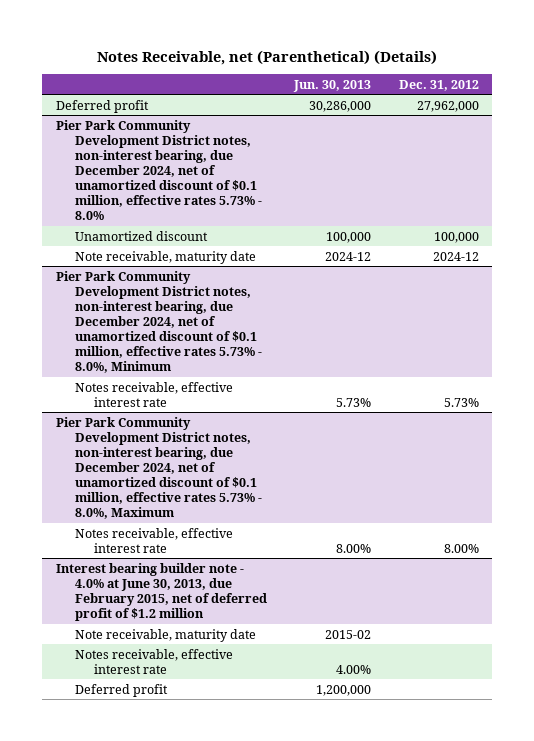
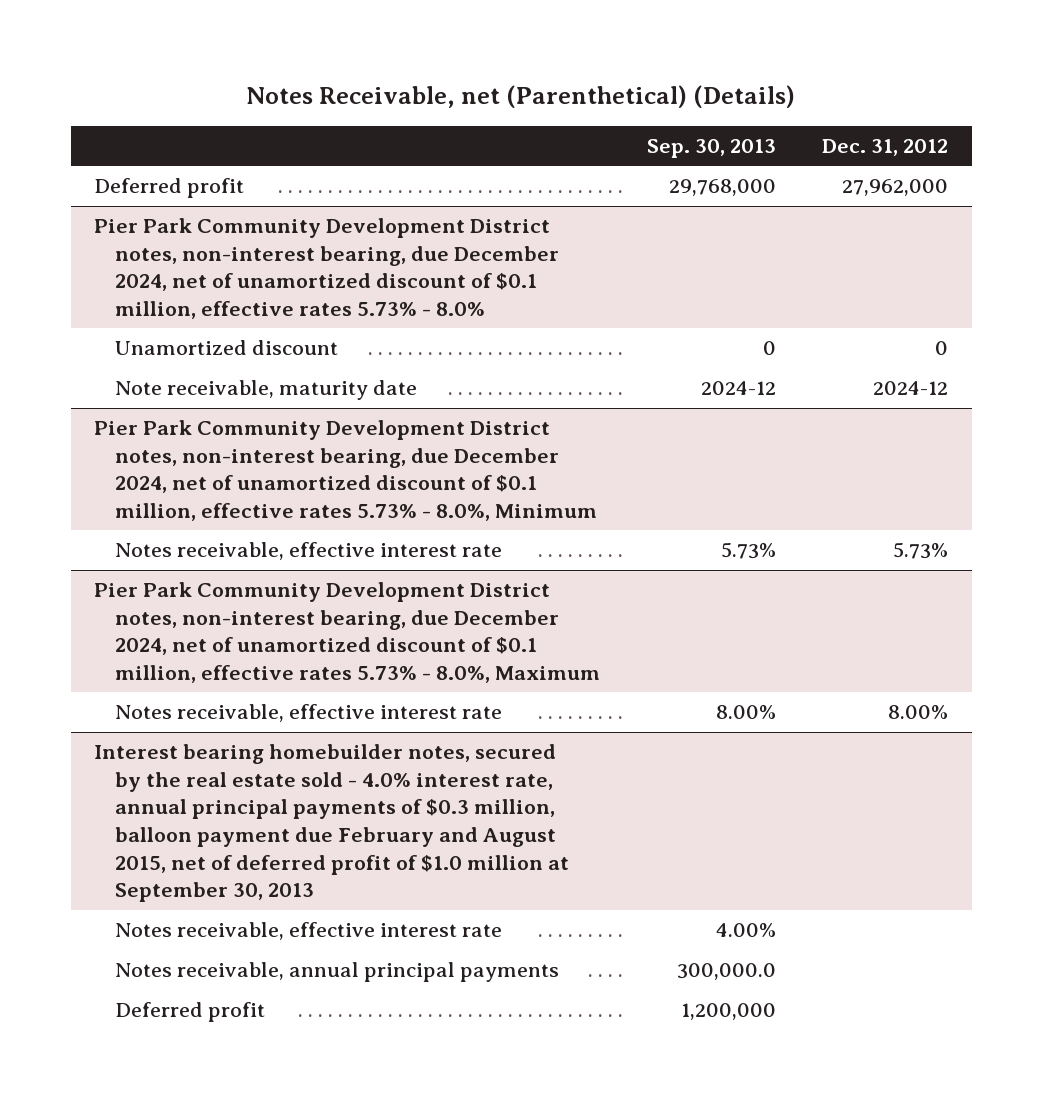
- | Jun. 30, 2013 | Dec. 31, 2012
+ | Sep. 30, 2013 | Dec. 31, 2012
@ Pier Park Community Development District notes, non-interest bearing, due December 2024, net of unamortized discount of $0.1 million, effective rates 5.73% - 8.0%
- Unamortized discount | 100,000 | 100,000
+ Unamortized discount | 0 | 0
- Interest bearing builder note - 4.0% at June 30, 2013, due February 2015, net of deferred profit of $1.2 million
- Note receivable, maturity date | 2015-02 |
+ Interest bearing homebuilder notes, secured by the real estate sold - 4.0% interest rate, annual principal payments of $0.3 million, balloon payment due February and August 2015, net of deferred profit of $1.0 million at September 30, 2013
+ Notes receivable, annual principal payments | 300,000.0 |

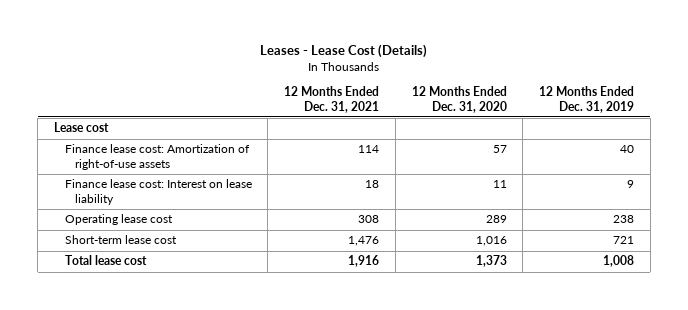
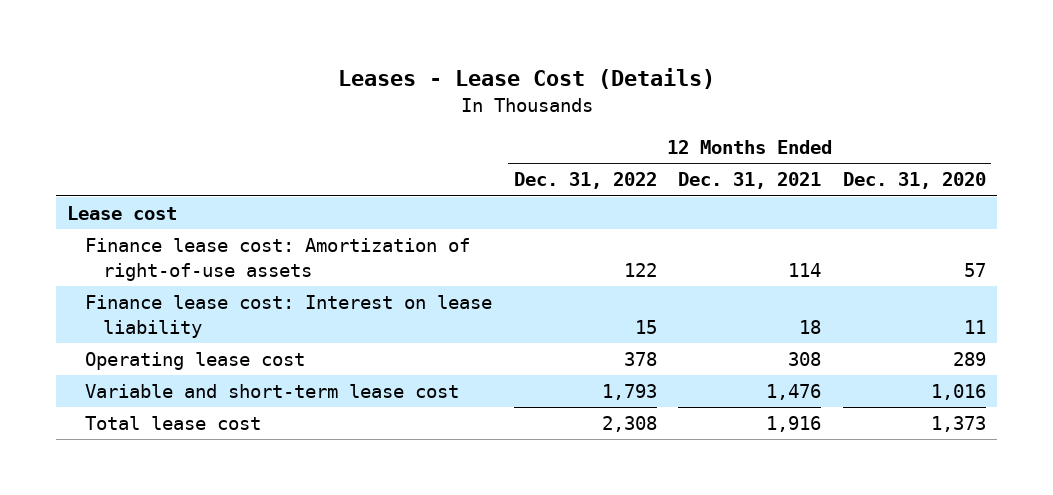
- | 12 Months Ended Dec. 31, 2021 | 12 Months Ended Dec. 31, 2020 | 12 Months Ended Dec. 31, 2019
+ | 12 Months Ended Dec. 31, 2022 | 12 Months Ended Dec. 31, 2021 | 12 Months Ended Dec. 31, 2020
- Short-term lease cost | 1,476 | 1,016 | 721
+ Variable and short-term lease cost | 1,793 | 1,476 | 1,016

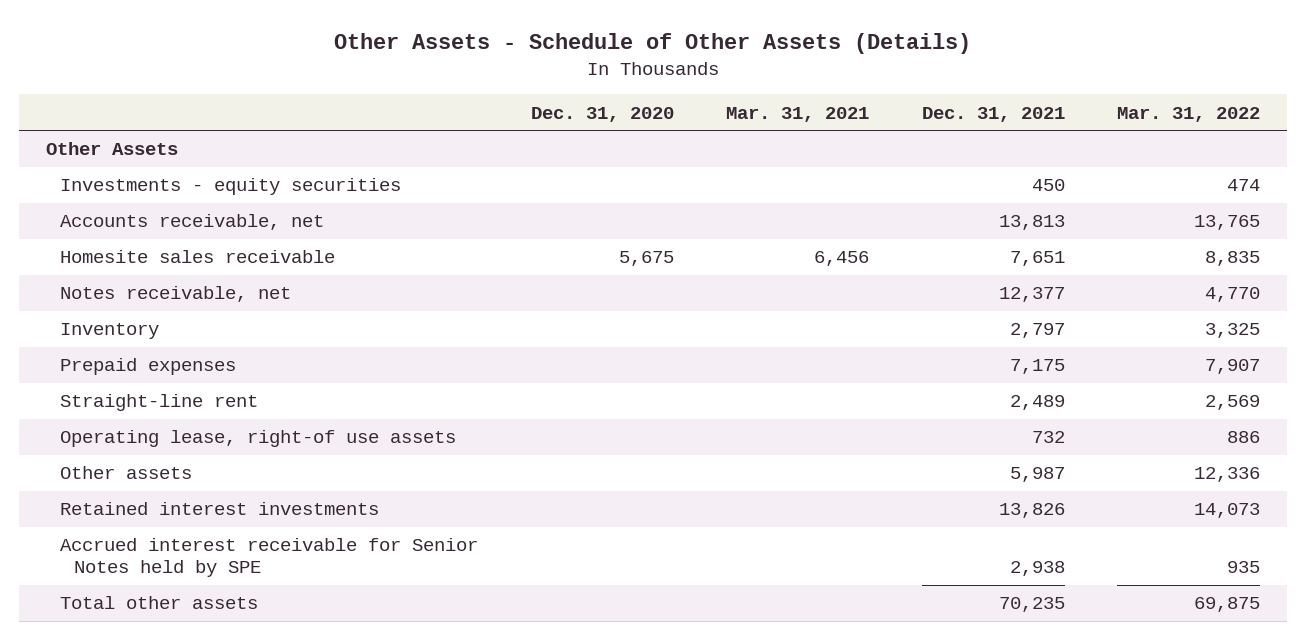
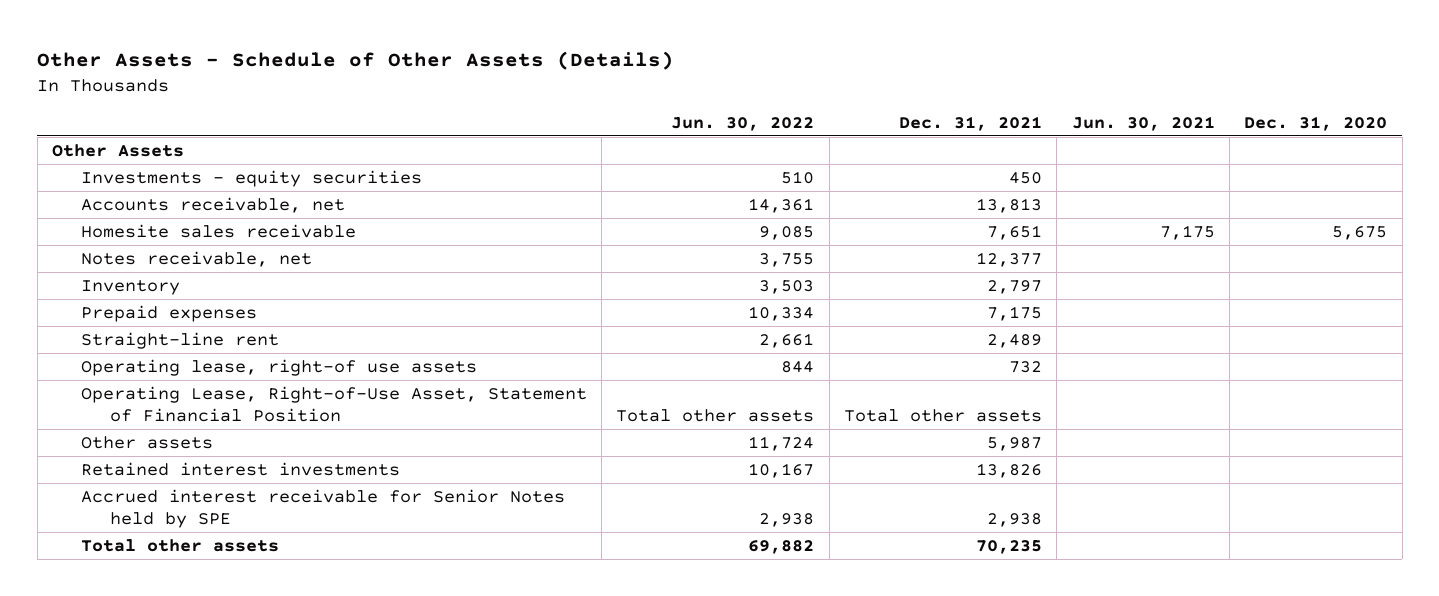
- | Dec. 31, 2020 | Mar. 31, 2021 | Dec. 31, 2021 | Mar. 31, 2022
+ | Jun. 30, 2022 | Dec. 31, 2021 | Jun. 30, 2021 | Dec. 31, 2020
+ Operating Lease, Right-of-Use Asset, Statement of Financial Position | Total other assets | Total other assets | |

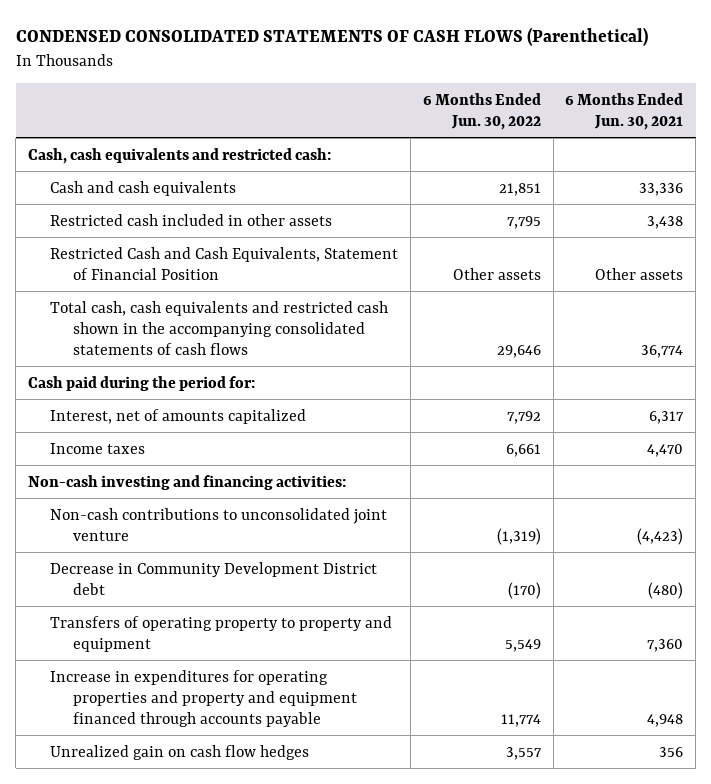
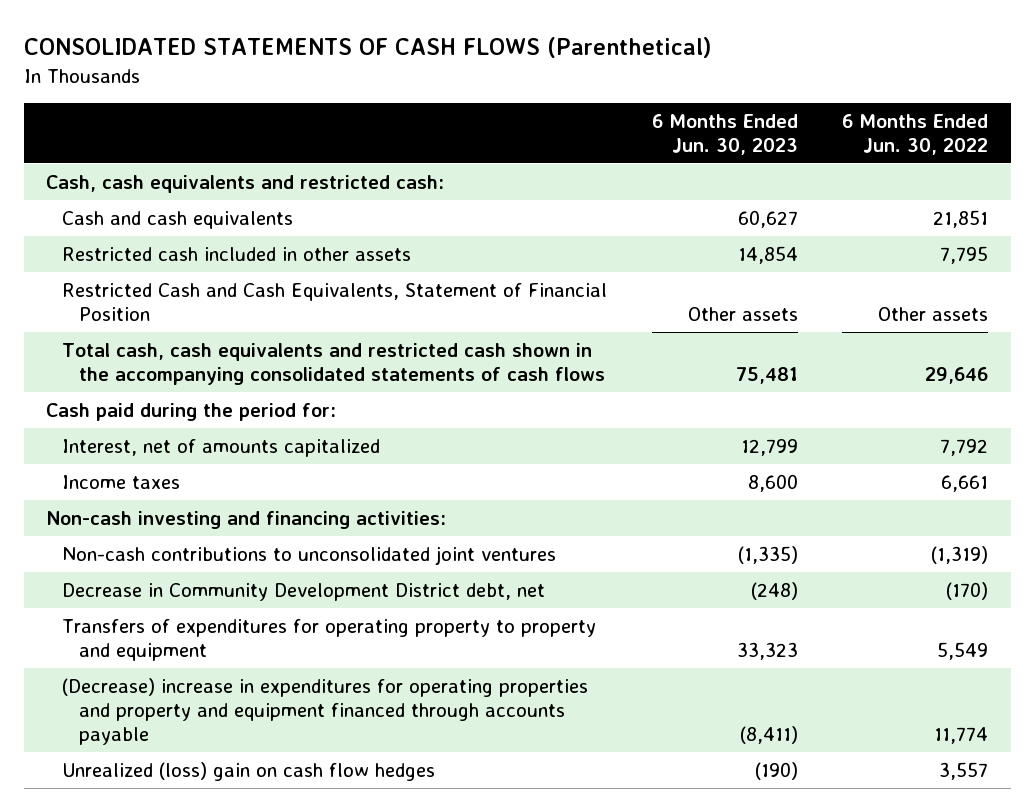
- CONDENSED CONSOLIDATED STATEMENTS OF CASH FLOWS (Parenthetical)
+ CONSOLIDATED STATEMENTS OF CASH FLOWS (Parenthetical)
- | 6 Months Ended Jun. 30, 2022 | 6 Months Ended Jun. 30, 2021
+ | 6 Months Ended Jun. 30, 2023 | 6 Months Ended Jun. 30, 2022
- Non-cash contributions to unconsolidated joint venture | (1,319) | (4,423)
- Decrease in Community Development District debt | (170) | (480)
- Transfers of operating property to property and equipment | 5,549 | 7,360
- Increase in expenditures for operating properties and property and equipment financed through accounts payable | 11,774 | 4,948
- Unrealized gain on cash flow hedges | 3,557 | 356
+ Non-cash contributions to unconsolidated joint ventures | (1,335) | (1,319)
+ Decrease in Community Development District debt, net | (248) | (170)
+ Transfers of expenditures for operating property to property and equipment | 33,323 | 5,549
+ (Decrease) increase in expenditures for operating properties and property and equipment financed through accounts payable | (8,411) | 11,774
+ Unrealized (loss) gain on cash flow hedges | (190) | 3,557

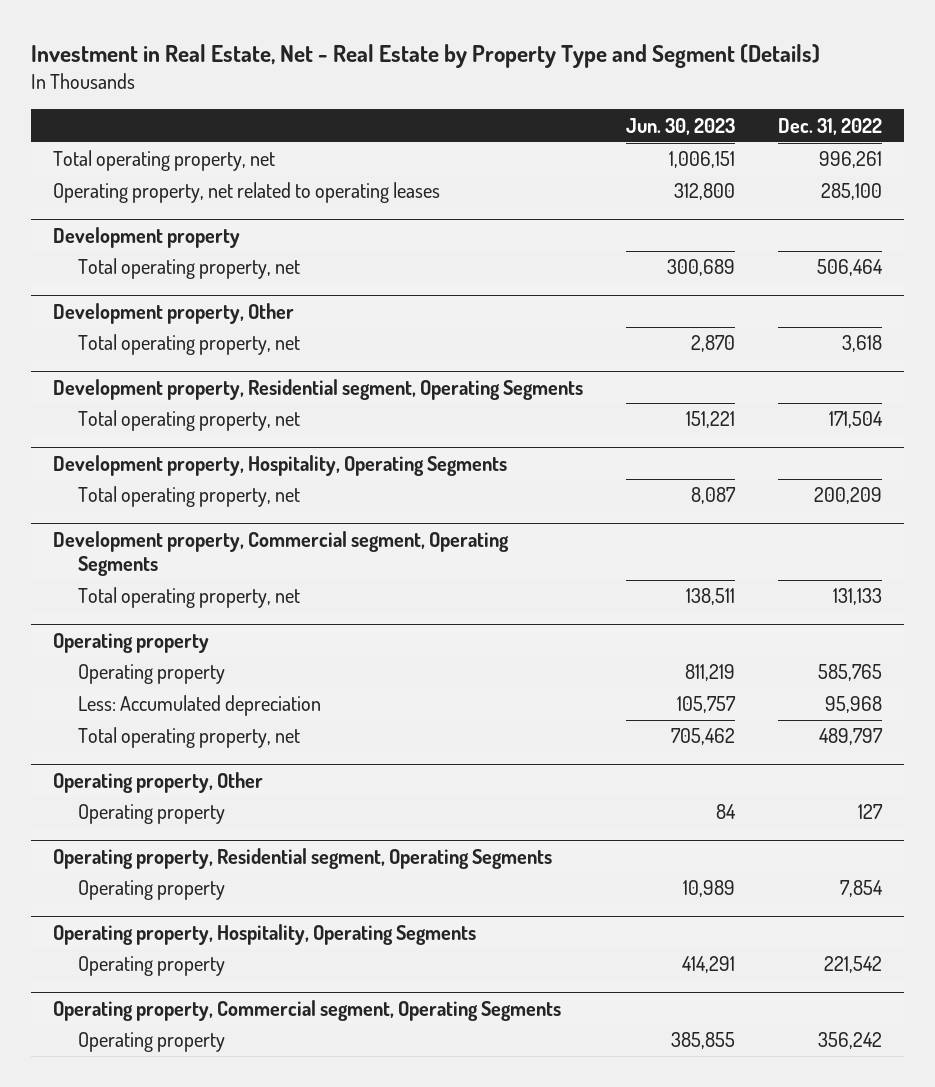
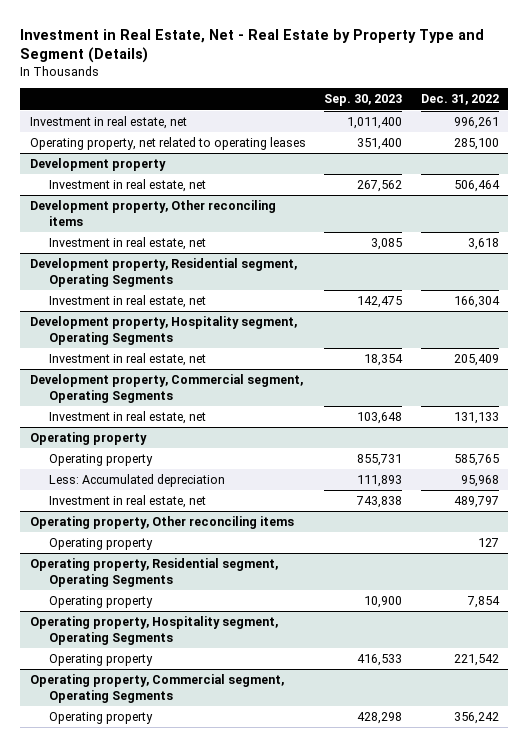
- | Jun. 30, 2023 | Dec. 31, 2022
+ | Sep. 30, 2023 | Dec. 31, 2022
- Total operating property, net | 1,006,151 | 996,261
+ Investment in real estate, net | 1,011,400 | 996,261
@ Development property
- Total operating property, net | 300,689 | 506,464
- Development property, Other
- Total operating property, net | 2,870 | 3,618
@ Development property
+ Investment in real estate, net | 267,562 | 506,464
+ Development property, Other reconciling items
+ Investment in real estate, net | 3,085 | 3,618
@ Development property, Residential segment, Operating Segments
- Total operating property, net | 151,221 | 171,504
- Development property, Hospitality, Operating Segments
- Total operating property, net | 8,087 | 200,209
@ Development property, Residential segment, Operating Segments
+ Investment in real estate, net | 142,475 | 166,304
+ Development property, Hospitality segment, Operating Segments
+ Investment in real estate, net | 18,354 | 205,409
@ Development property, Commercial segment, Operating Segments
- Total operating property, net | 138,511 | 131,133
+ Investment in real estate, net | 103,648 | 131,133
@ Operating property
- Total operating property, net | 705,462 | 489,797
- Operating property, Other
@ Operating property
+ Investment in real estate, net | 743,838 | 489,797
+ Operating property, Other reconciling items
- Operating property, Hospitality, Operating Segments
+ Operating property, Hospitality segment, Operating Segments

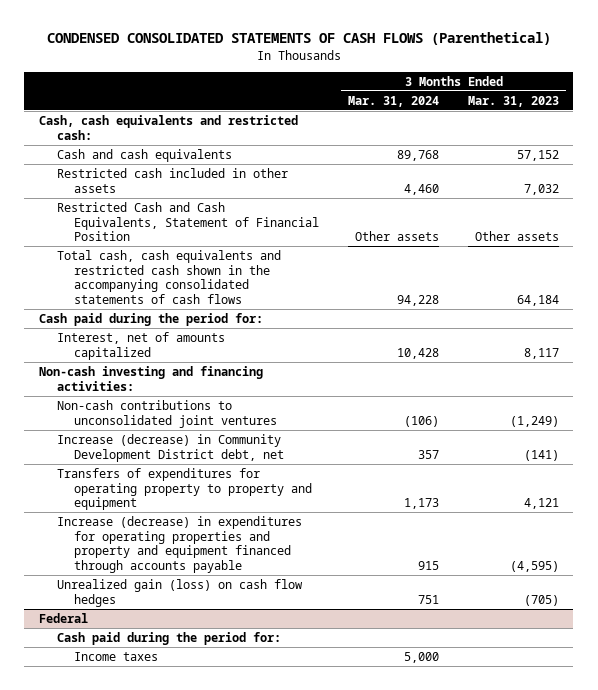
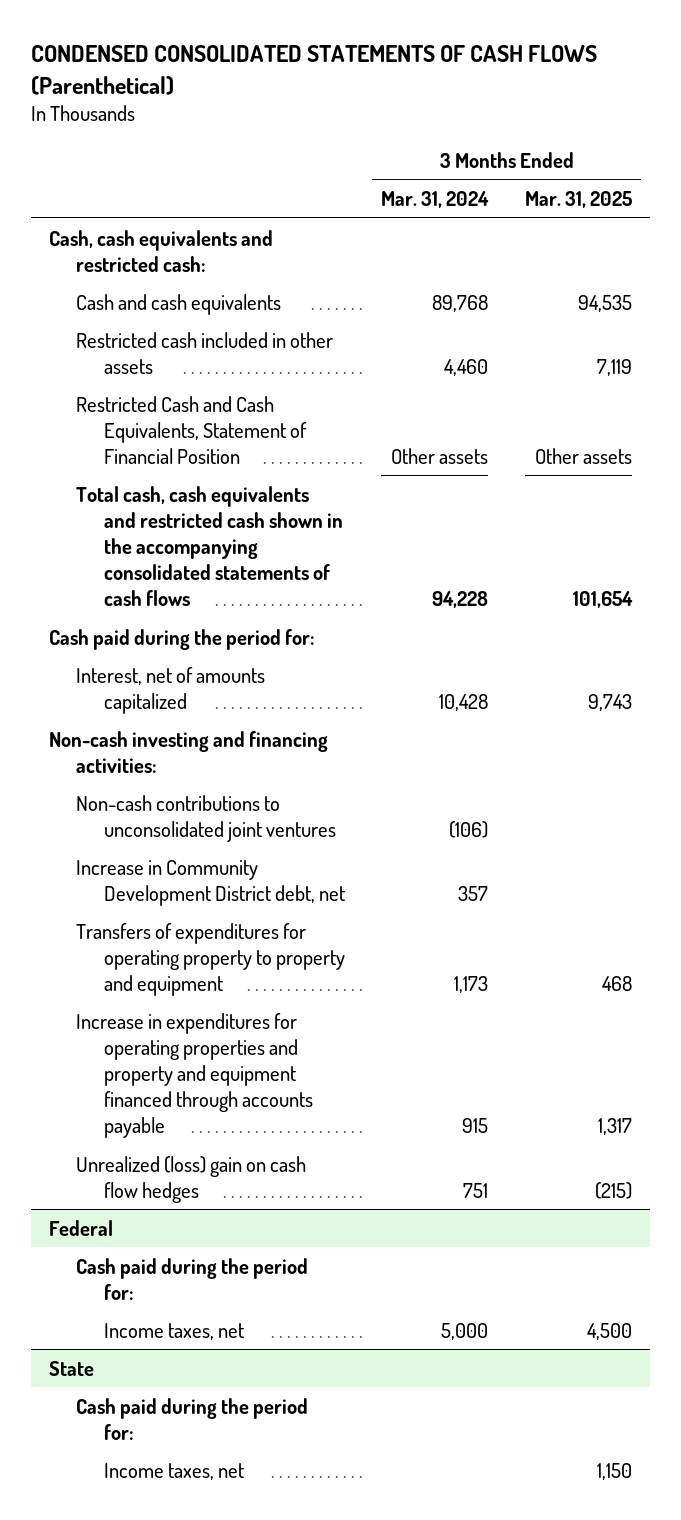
- | 3 Months Ended Mar. 31, 2024 | 3 Months Ended Mar. 31, 2023
+ | 3 Months Ended Mar. 31, 2024 | 3 Months Ended Mar. 31, 2025
- Increase (decrease) in Community Development District debt, net | 357 | (141)
+ Increase in Community Development District debt, net | 357 |
- Increase (decrease) in expenditures for operating properties and property and equipment financed through accounts payable | 915 | (4,595)
- Unrealized gain (loss) on cash flow hedges | 751 | (705)
+ Increase in expenditures for operating properties and property and equipment financed through accounts payable | 915 | 1,317
+ Unrealized (loss) gain on cash flow hedges | 751 | (215)
@ Federal
- Income taxes | 5,000 |
+ Income taxes, net | 5,000 | 4,500
+ State
+ Cash paid during the period for:
+ Income taxes, net | | 1,150

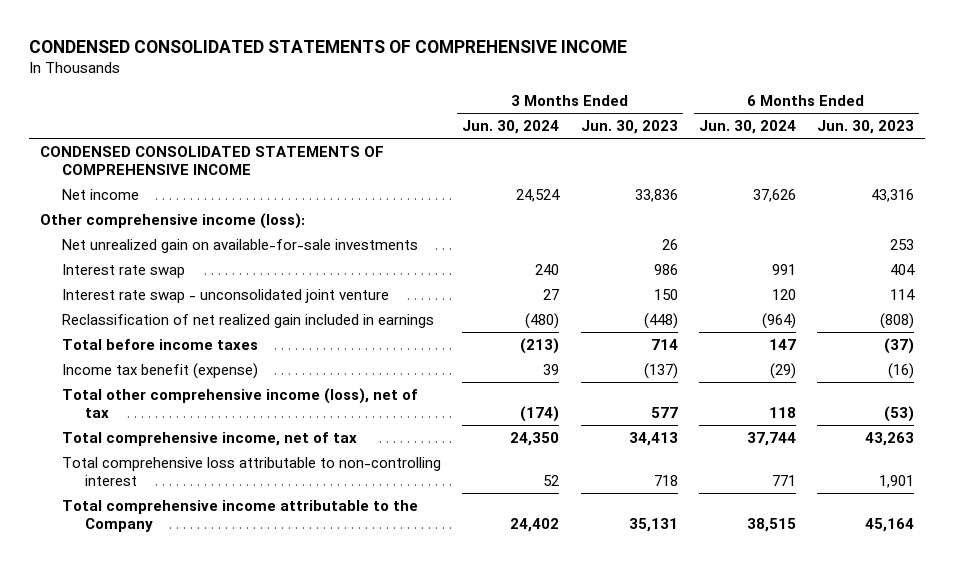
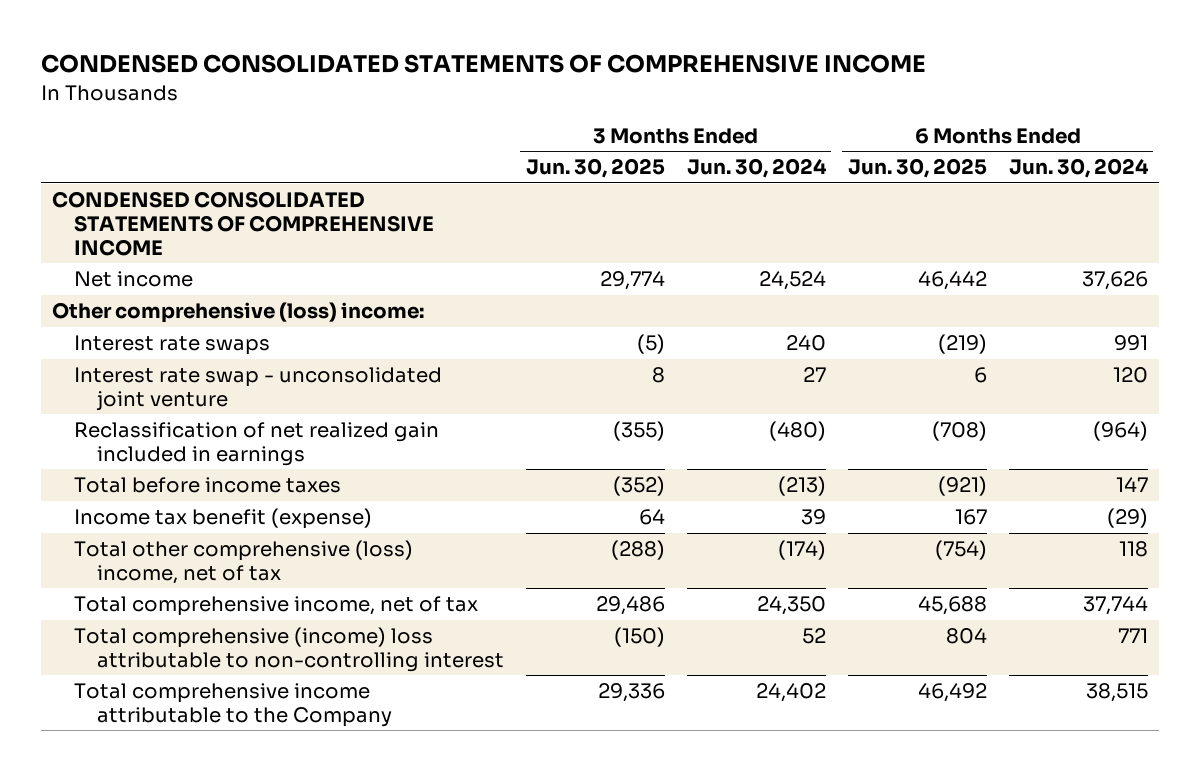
- | 3 Months Ended Jun. 30, 2024 | 3 Months Ended Jun. 30, 2023 | 6 Months Ended Jun. 30, 2024 | 6 Months Ended Jun. 30, 2023
+ | 3 Months Ended Jun. 30, 2025 | 3 Months Ended Jun. 30, 2024 | 6 Months Ended Jun. 30, 2025 | 6 Months Ended Jun. 30, 2024
- Other comprehensive income (loss):
- Net unrealized gain on available-for-sale investments | | 26 | | 253
- Interest rate swap | 240 | 986 | 991 | 404
+ Other comprehensive (loss) income:
+ Interest rate swaps | (5) | 240 | (219) | 991
- Total other comprehensive income (loss), net of tax | (174) | 577 | 118 | (53)
+ Total other comprehensive (loss) income, net of tax | (288) | (174) | (754) | 118
- Total comprehensive loss attributable to non-controlling interest | 52 | 718 | 771 | 1,901
+ Total comprehensive (income) loss attributable to non-controlling interest | (150) | 52 | 804 | 771

